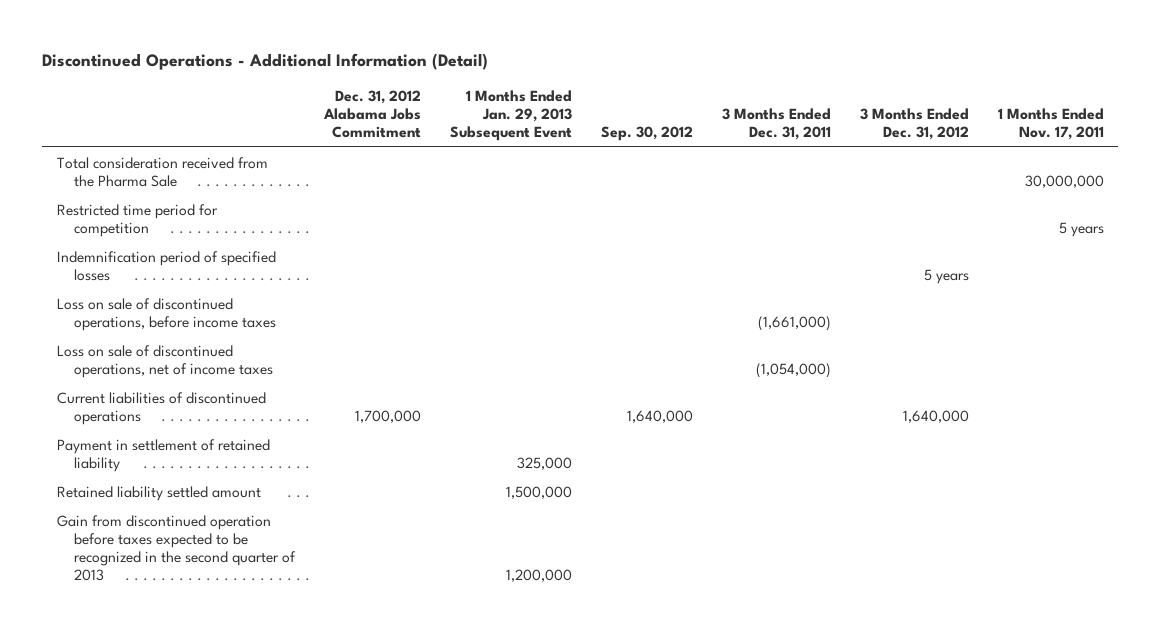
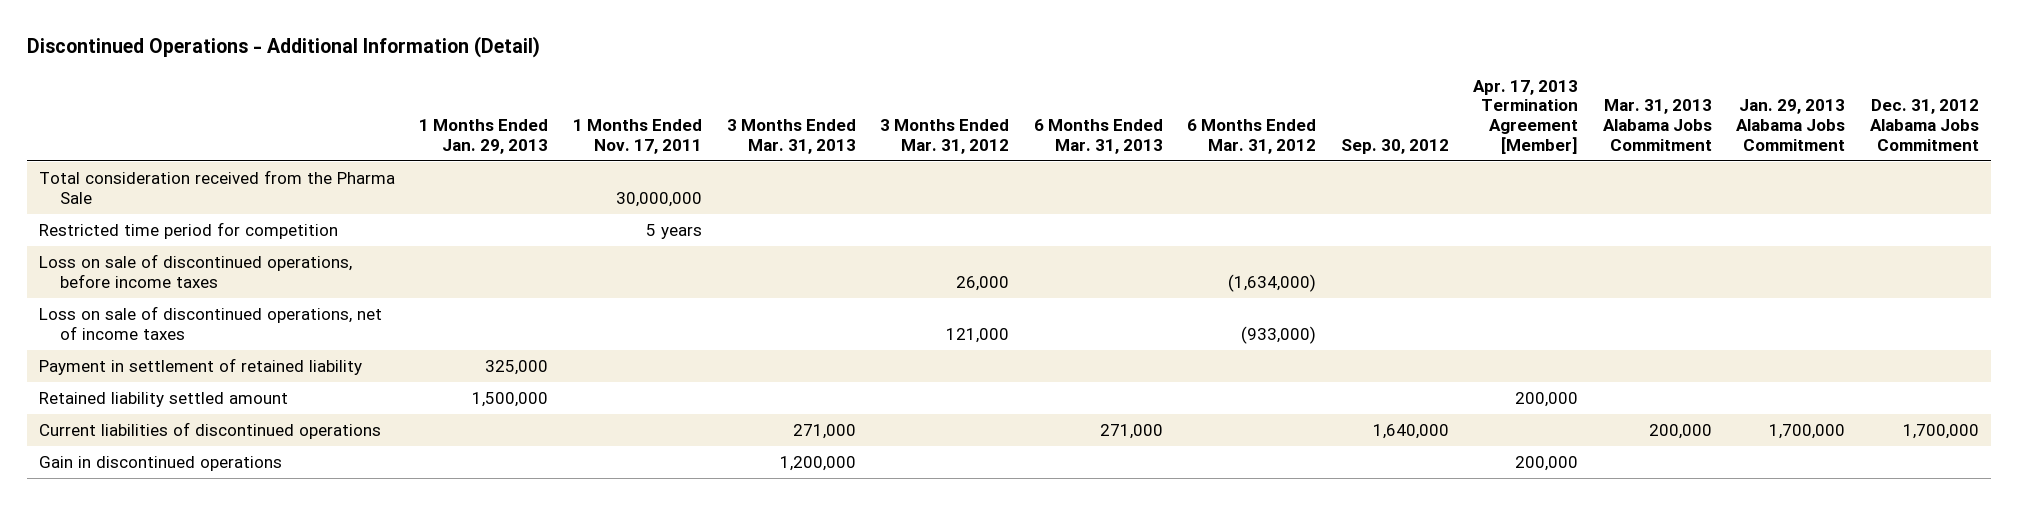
- | Dec. 31, 2012 Alabama Jobs Commitment | 1 Months Ended Jan. 29, 2013 Subsequent Event | Sep. 30, 2012 | 3 Months Ended Dec. 31, 2011 | 3 Months Ended Dec. 31, 2012 | 1 Months Ended Nov. 17, 2011
+ | 1 Months Ended Jan. 29, 2013 | 1 Months Ended Nov. 17, 2011 | 3 Months Ended Mar. 31, 2013 | 3 Months Ended Mar. 31, 2012 | 6 Months Ended Mar. 31, 2013 | 6 Months Ended Mar. 31, 2012 | Sep. 30, 2012 | Apr. 17, 2013 Termination Agreement [Member] | Mar. 31, 2013 Alabama Jobs Commitment | Jan. 29, 2013 Alabama Jobs Commitment | Dec. 31, 2012 Alabama Jobs Commitment
- Indemnification period of specified losses | | | | | 5 years |
- Gain from discontinued operation before taxes expected to be recognized in the second quarter of 2013 | | 1,200,000 | | | |
moved down: Current liabilities of discontinued operations | | | 271,000 | | 271,000 | | 1,640,000 | | 200,000 | 1,700,000 | 1,700,000
+ Gain in discontinued operations | | | 1,200,000 | | | | | 200,000 | | |

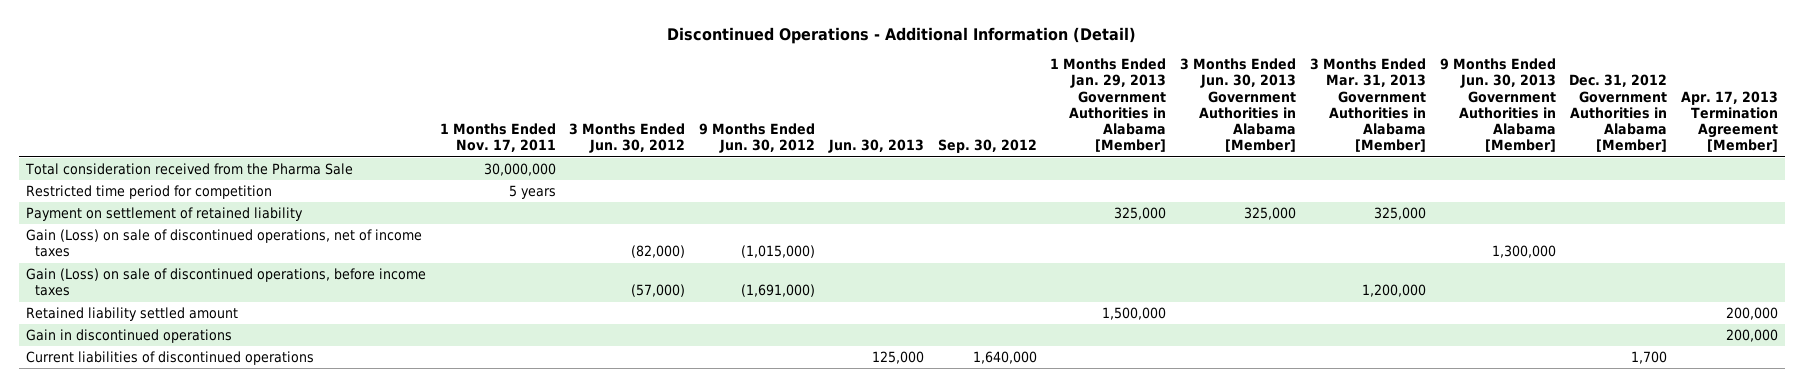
- | 1 Months Ended Jan. 29, 2013 | 1 Months Ended Nov. 17, 2011 | 3 Months Ended Mar. 31, 2013 | 3 Months Ended Mar. 31, 2012 | 6 Months Ended Mar. 31, 2013 | 6 Months Ended Mar. 31, 2012 | Sep. 30, 2012 | Apr. 17, 2013 Termination Agreement [Member] | Mar. 31, 2013 Alabama Jobs Commitment | Jan. 29, 2013 Alabama Jobs Commitment | Dec. 31, 2012 Alabama Jobs Commitment
+ | 1 Months Ended Nov. 17, 2011 | 3 Months Ended Jun. 30, 2012 | 9 Months Ended Jun. 30, 2012 | Jun. 30, 2013 | Sep. 30, 2012 | 1 Months Ended Jan. 29, 2013 Government Authorities in Alabama [Member] | 3 Months Ended Jun. 30, 2013 Government Authorities in Alabama [Member] | 3 Months Ended Mar. 31, 2013 Government Authorities in Alabama [Member] | 9 Months Ended Jun. 30, 2013 Government Authorities in Alabama [Member] | Dec. 31, 2012 Government Authorities in Alabama [Member] | Apr. 17, 2013 Termination Agreement [Member]
- Loss on sale of discontinued operations, before income taxes | | | | 26,000 | | (1,634,000) | | | | |
- Loss on sale of discontinued operations, net of income taxes | | | | 121,000 | | (933,000) | | | | |
- Payment in settlement of retained liability | 325,000 | | | | | | | | | |
+ Payment on settlement of retained liability | | | | | | 325,000 | 325,000 | 325,000 | | |
+ Gain (Loss) on sale of discontinued operations, net of income taxes | | (82,000) | (1,015,000) | | | | | | 1,300,000 | |
+ Gain (Loss) on sale of discontinued operations, before income taxes | | (57,000) | (1,691,000) | | | | | 1,200,000 | | |
moved down: Current liabilities of discontinued operations | | | | 125,000 | 1,640,000 | | | | | 1,700 |

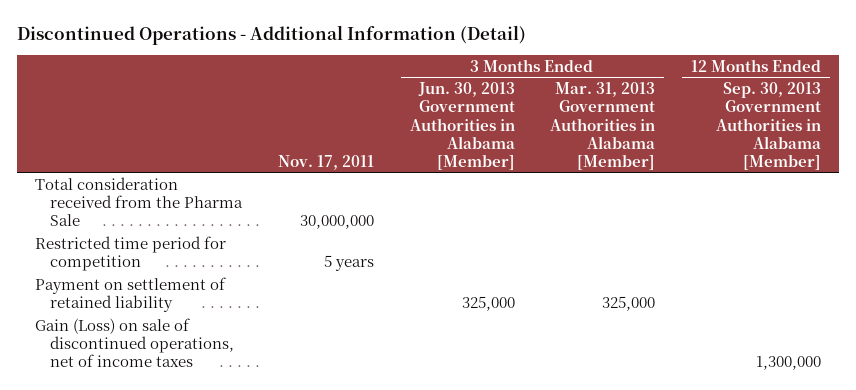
- | 1 Months Ended Nov. 17, 2011 | 3 Months Ended Jun. 30, 2012 | 9 Months Ended Jun. 30, 2012 | Jun. 30, 2013 | Sep. 30, 2012 | 1 Months Ended Jan. 29, 2013 Government Authorities in Alabama [Member] | 3 Months Ended Jun. 30, 2013 Government Authorities in Alabama [Member] | 3 Months Ended Mar. 31, 2013 Government Authorities in Alabama [Member] | 9 Months Ended Jun. 30, 2013 Government Authorities in Alabama [Member] | Dec. 31, 2012 Government Authorities in Alabama [Member] | Apr. 17, 2013 Termination Agreement [Member]
+ | Nov. 17, 2011 | 3 Months Ended Jun. 30, 2013 Government Authorities in Alabama [Member] | 3 Months Ended Mar. 31, 2013 Government Authorities in Alabama [Member] | 12 Months Ended Sep. 30, 2013 Government Authorities in Alabama [Member]
- Gain (Loss) on sale of discontinued operations, before income taxes | | (57,000) | (1,691,000) | | | | | 1,200,000 | | |
- Retained liability settled amount | | | | | | 1,500,000 | | | | | 200,000
- Gain in discontinued operations | | | | | | | | | | | 200,000
- Current liabilities of discontinued operations | | | | 125,000 | 1,640,000 | | | | | 1,700 |

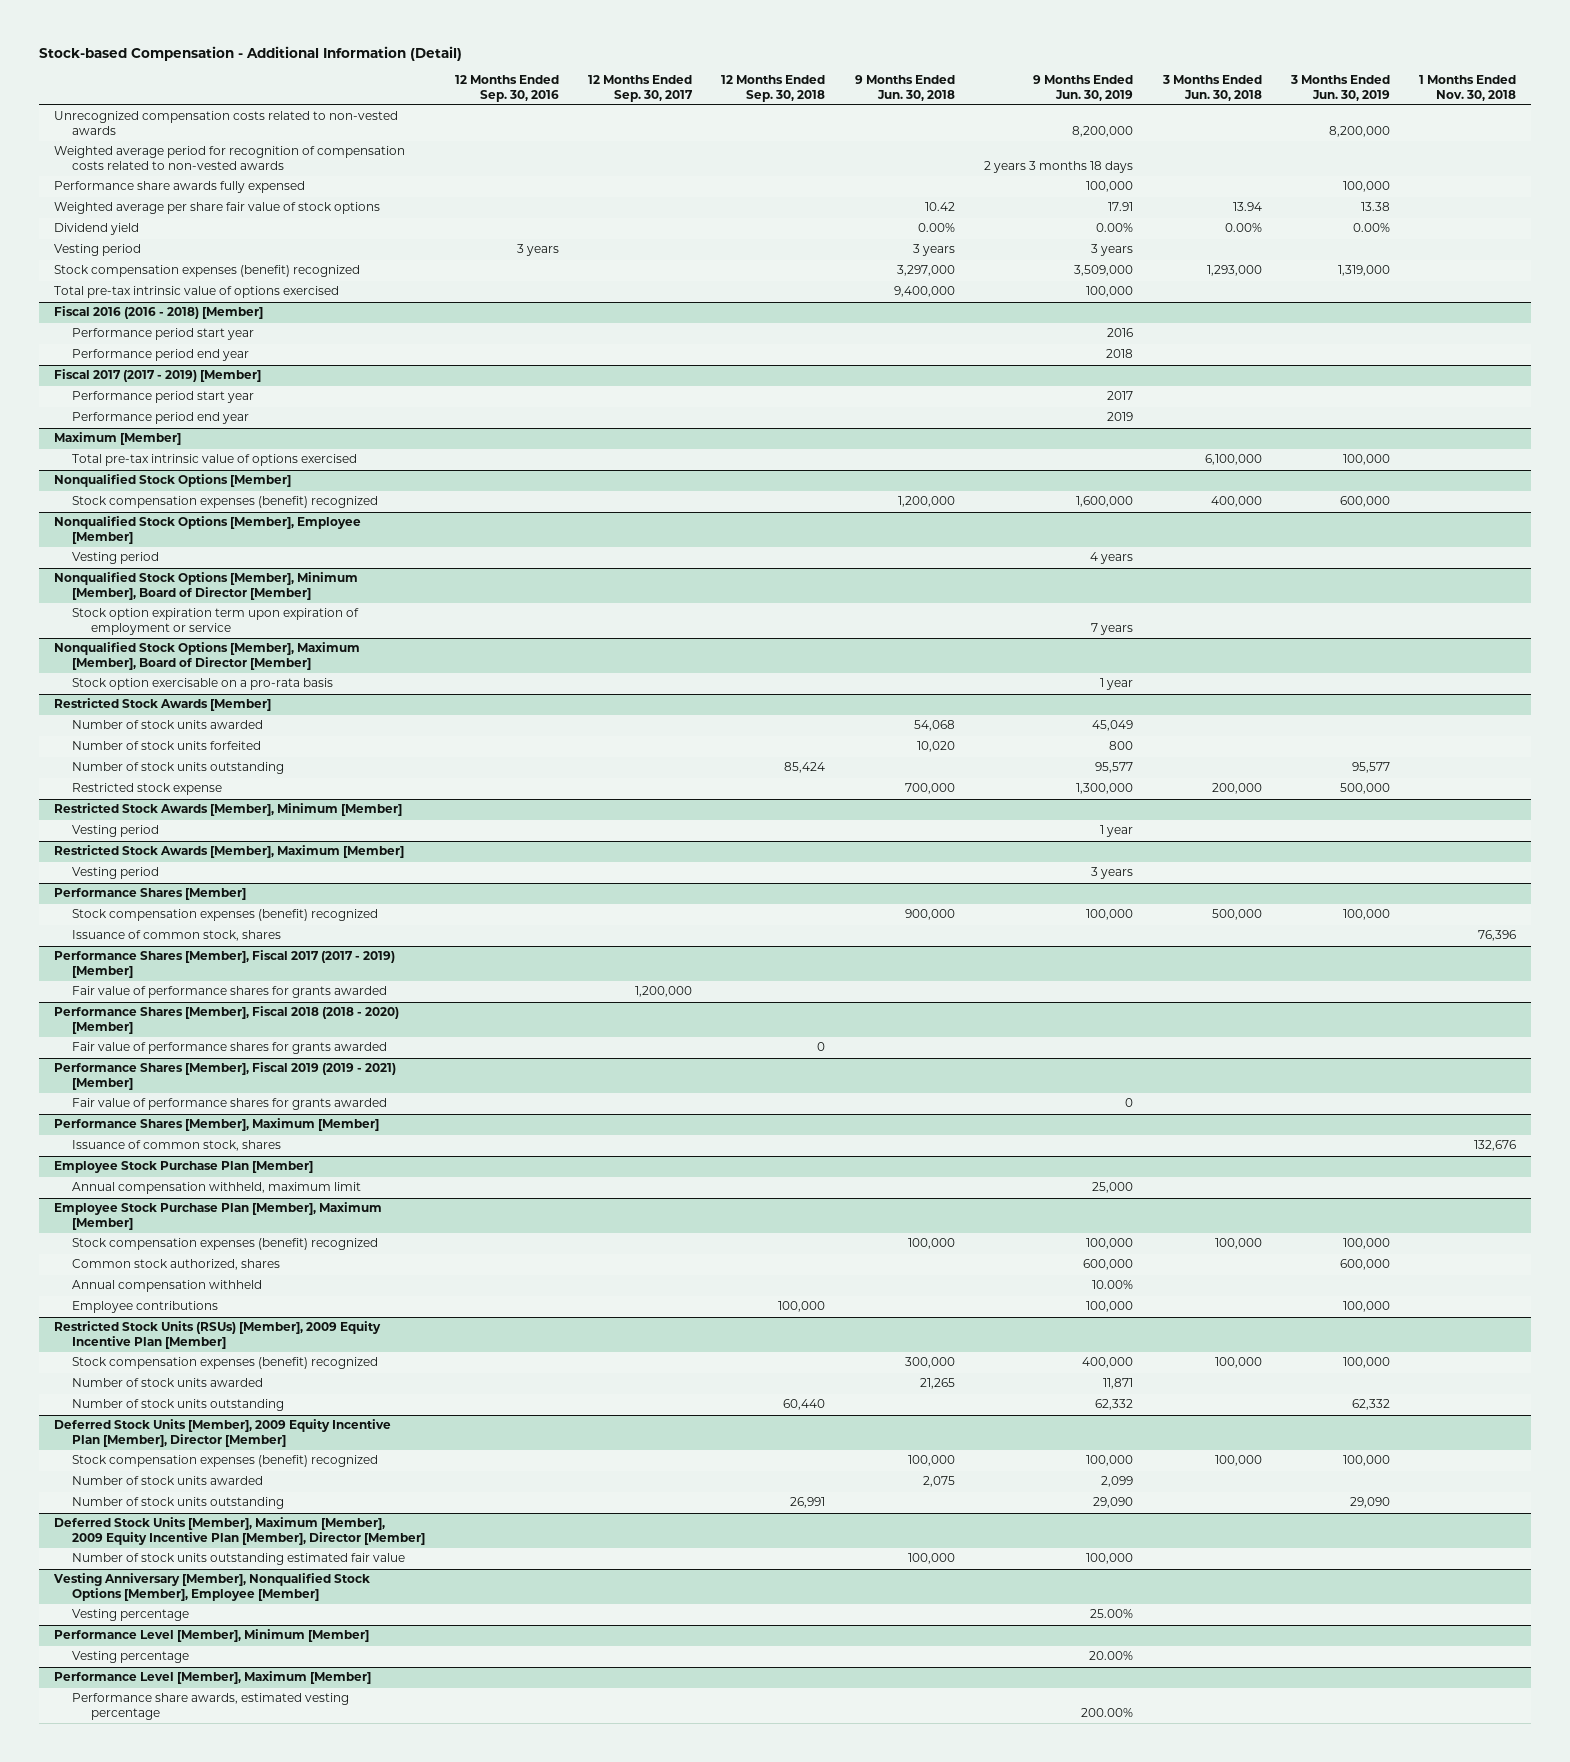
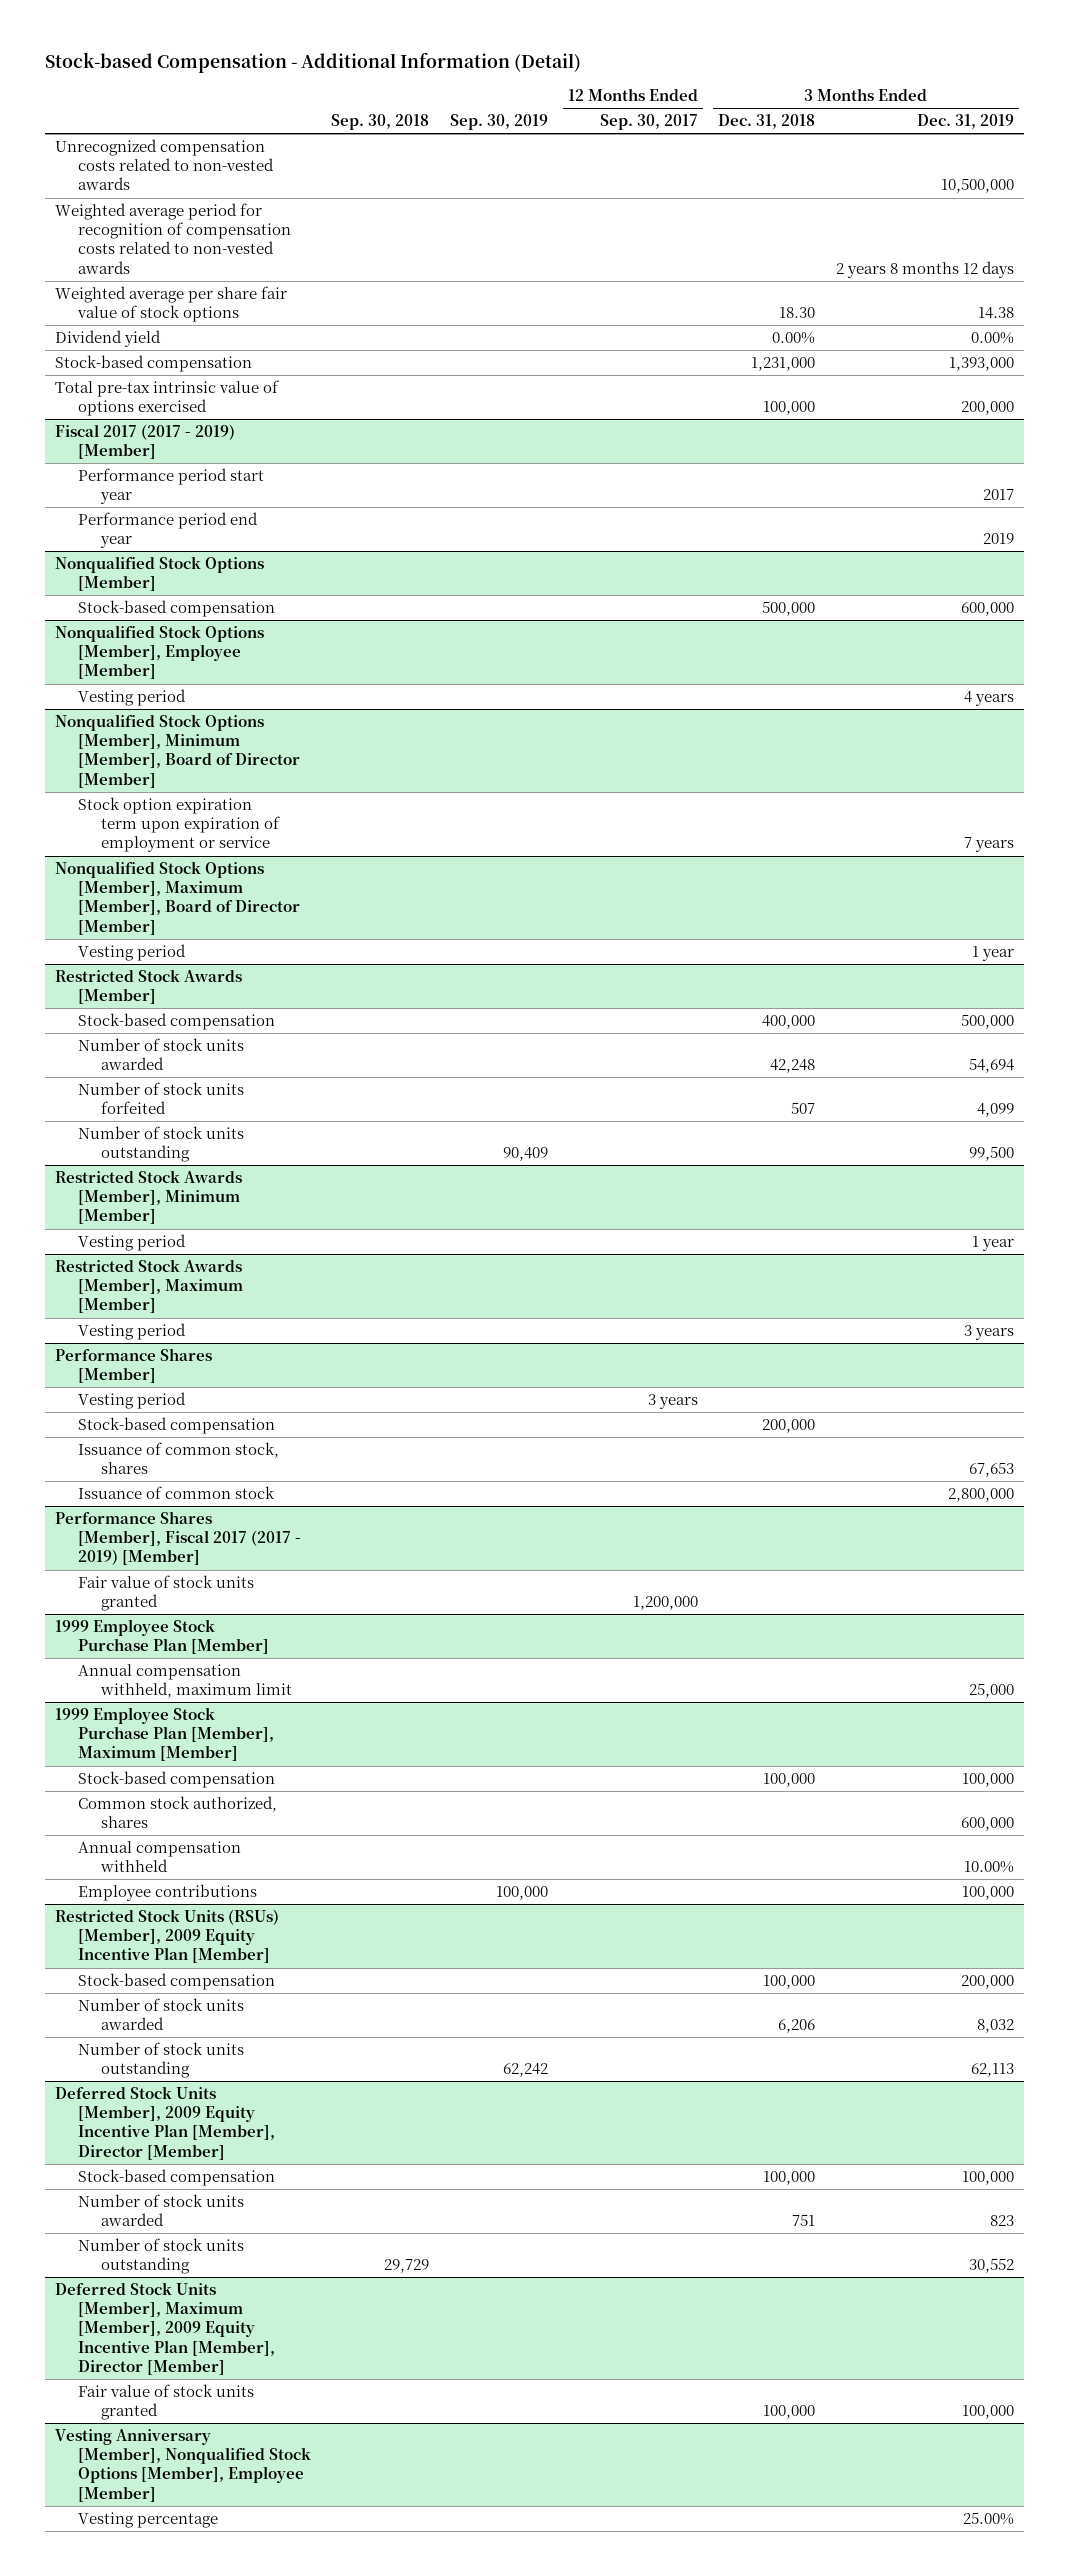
- | 12 Months Ended Sep. 30, 2016 | 12 Months Ended Sep. 30, 2017 | 12 Months Ended Sep. 30, 2018 | 9 Months Ended Jun. 30, 2018 | 9 Months Ended Jun. 30, 2019 | 3 Months Ended Jun. 30, 2018 | 3 Months Ended Jun. 30, 2019 | 1 Months Ended Nov. 30, 2018
+ | Sep. 30, 2018 | Sep. 30, 2019 | 12 Months Ended Sep. 30, 2017 | 3 Months Ended Dec. 31, 2018 | 3 Months Ended Dec. 31, 2019
- Performance share awards fully expensed | | | | | 100,000 | | 100,000 |
- Vesting period | 3 years | | | 3 years | 3 years | | |
- Stock compensation expenses (benefit) recognized | | | | 3,297,000 | 3,509,000 | 1,293,000 | 1,319,000 |
+ Stock-based compensation | | | | 1,231,000 | 1,393,000
- Fiscal 2016 (2016 - 2018) [Member]
- Performance period start year | | | | | 2016 | | |
- Performance period end year | | | | | 2018 | | |
- Maximum [Member]
- Total pre-tax intrinsic value of options exercised | | | | | | 6,100,000 | 100,000 |
@ Nonqualified Stock Options [Member]
- Stock compensation expenses (benefit) recognized | | | | 1,200,000 | 1,600,000 | 400,000 | 600,000 |
+ Stock-based compensation | | | | 500,000 | 600,000
@ Nonqualified Stock Options [Member], Maximum [Member], Board of Director [Member]
- Stock option exercisable on a pro-rata basis | | | | | 1 year | | |
+ Vesting period | | | | | 1 year
@ Restricted Stock Awards [Member]
+ Stock-based compensation | | | | 400,000 | 500,000
- Restricted stock expense | | | | 700,000 | 1,300,000 | 200,000 | 500,000 |
@ Performance Shares [Member]
- Stock compensation expenses (benefit) recognized | | | | 900,000 | 100,000 | 500,000 | 100,000 |
+ Vesting period | | | 3 years | |
+ Stock-based compensation | | | | 200,000 |
+ Issuance of common stock | | | | | 2,800,000
@ Performance Shares [Member], Fiscal 2017 (2017 - 2019) [Member]
- Fair value of performance shares for grants awarded | | 1,200,000 | | | | | |
- Performance Shares [Member], Fiscal 2018 (2018 - 2020) [Member]
- Fair value of performance shares for grants awarded | | | 0 | | | | |
- Performance Shares [Member], Fiscal 2019 (2019 - 2021) [Member]
- Fair value of performance shares for grants awarded | | | | | 0 | | |
- Performance Shares [Member], Maximum [Member]
- Issuance of common stock, shares | | | | | | | | 132,676
- Employee Stock Purchase Plan [Member]
@ Performance Shares [Member], Fiscal 2017 (2017 - 2019) [Member]
+ Fair value of stock units granted | | | 1,200,000 | |
+ 1999 Employee Stock Purchase Plan [Member]
- Employee Stock Purchase Plan [Member], Maximum [Member]
- Stock compensation expenses (benefit) recognized | | | | 100,000 | 100,000 | 100,000 | 100,000 |
+ 1999 Employee Stock Purchase Plan [Member], Maximum [Member]
+ Stock-based compensation | | | | 100,000 | 100,000
@ Restricted Stock Units (RSUs) [Member], 2009 Equity Incentive Plan [Member]
- Stock compensation expenses (benefit) recognized | | | | 300,000 | 400,000 | 100,000 | 100,000 |
+ Stock-based compensation | | | | 100,000 | 200,000
@ Deferred Stock Units [Member], 2009 Equity Incentive Plan [Member], Director [Member]
- Stock compensation expenses (benefit) recognized | | | | 100,000 | 100,000 | 100,000 | 100,000 |
+ Stock-based compensation | | | | 100,000 | 100,000
@ Deferred Stock Units [Member], Maximum [Member], 2009 Equity Incentive Plan [Member], Director [Member]
- Number of stock units outstanding estimated fair value | | | | 100,000 | 100,000 | | |
+ Fair value of stock units granted | | | | 100,000 | 100,000
- Performance Level [Member], Minimum [Member]
- Vesting percentage | | | | | 20.00% | | |
- Performance Level [Member], Maximum [Member]
- Performance share awards, estimated vesting percentage | | | | | 200.00% | | |

